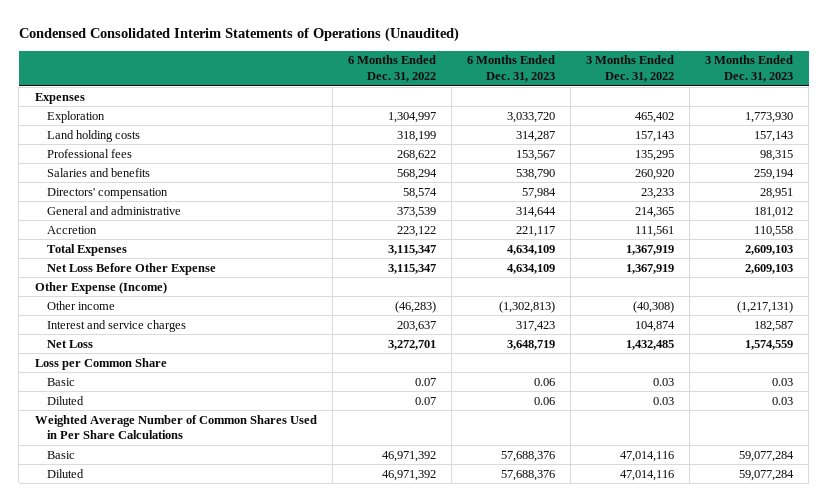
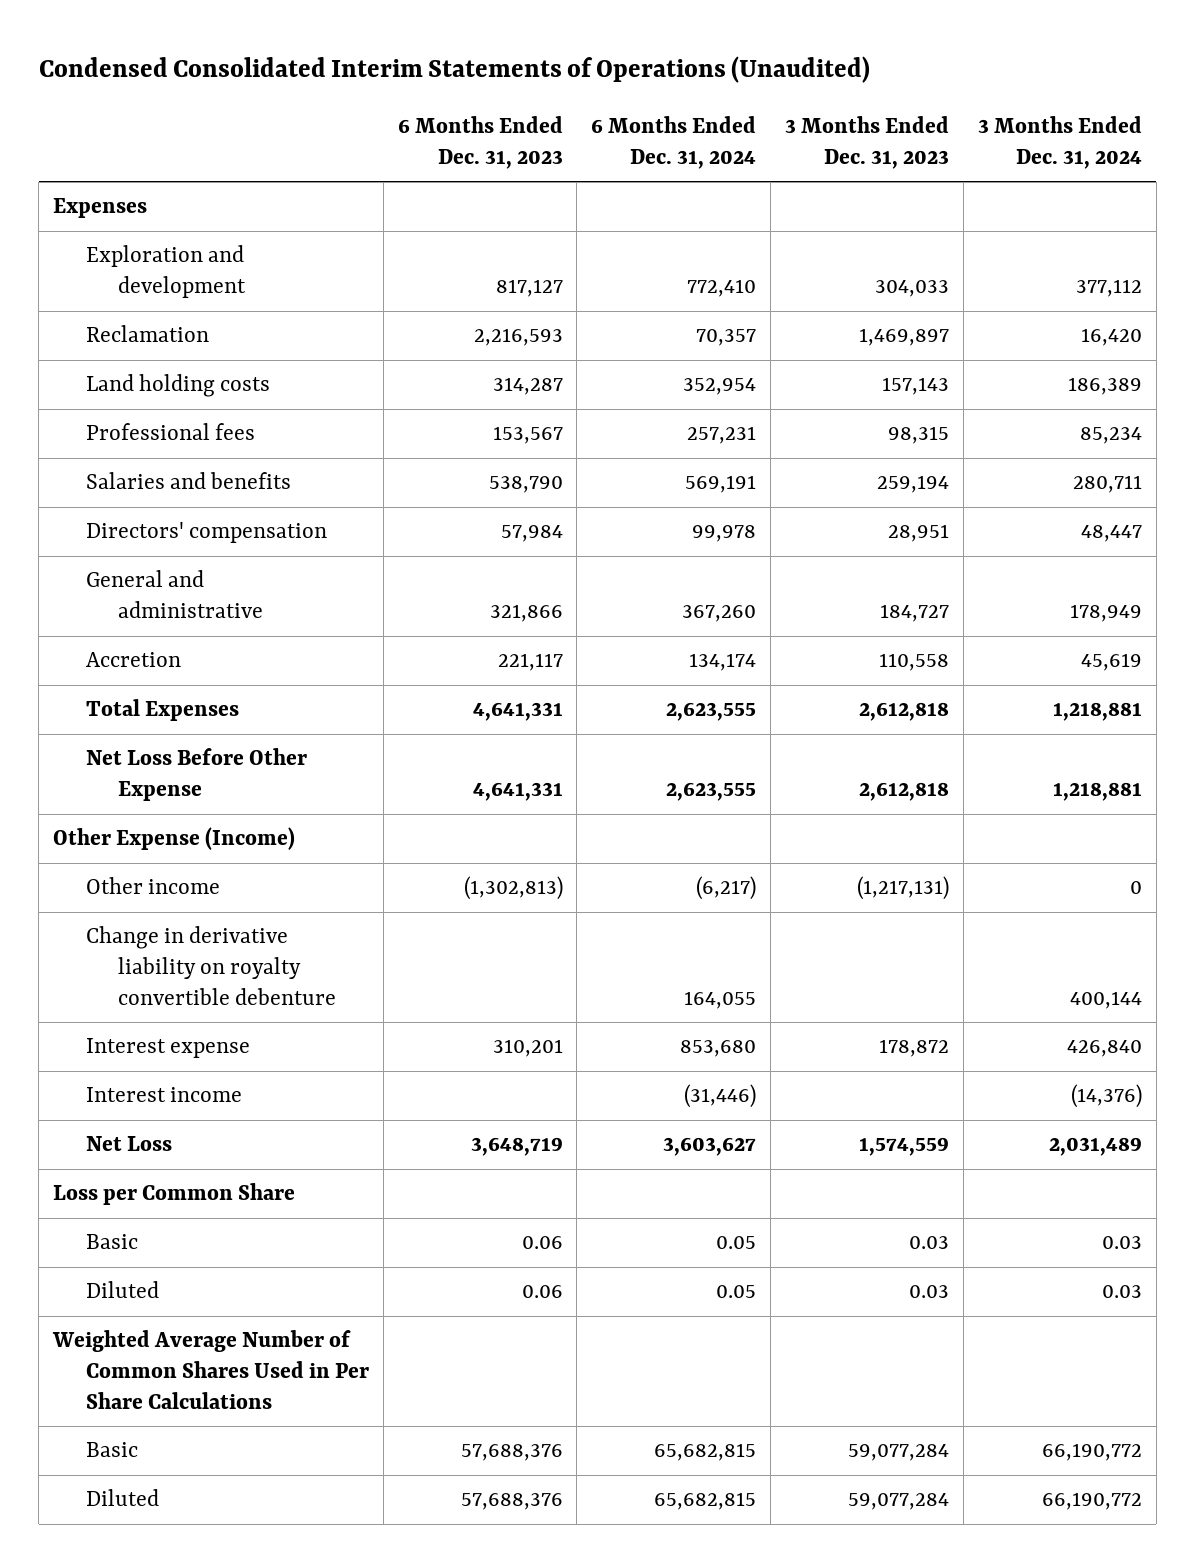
- | 6 Months Ended Dec. 31, 2022 | 6 Months Ended Dec. 31, 2023 | 3 Months Ended Dec. 31, 2022 | 3 Months Ended Dec. 31, 2023
+ | 6 Months Ended Dec. 31, 2023 | 6 Months Ended Dec. 31, 2024 | 3 Months Ended Dec. 31, 2023 | 3 Months Ended Dec. 31, 2024
- Exploration | 1,304,997 | 3,033,720 | 465,402 | 1,773,930
+ Exploration and development | 817,127 | 772,410 | 304,033 | 377,112
+ Reclamation | 2,216,593 | 70,357 | 1,469,897 | 16,420
- General and administrative | 373,539 | 314,644 | 214,365 | 181,012
+ General and administrative | 321,866 | 367,260 | 184,727 | 178,949
- Total Expenses | 3,115,347 | 4,634,109 | 1,367,919 | 2,609,103
- Net Loss Before Other Expense | 3,115,347 | 4,634,109 | 1,367,919 | 2,609,103
+ Total Expenses | 4,641,331 | 2,623,555 | 2,612,818 | 1,218,881
+ Net Loss Before Other Expense | 4,641,331 | 2,623,555 | 2,612,818 | 1,218,881
- Interest and service charges | 203,637 | 317,423 | 104,874 | 182,587
+ Change in derivative liability on royalty convertible debenture | | 164,055 | | 400,144
+ Interest expense | 310,201 | 853,680 | 178,872 | 426,840
+ Interest income | | (31,446) | | (14,376)

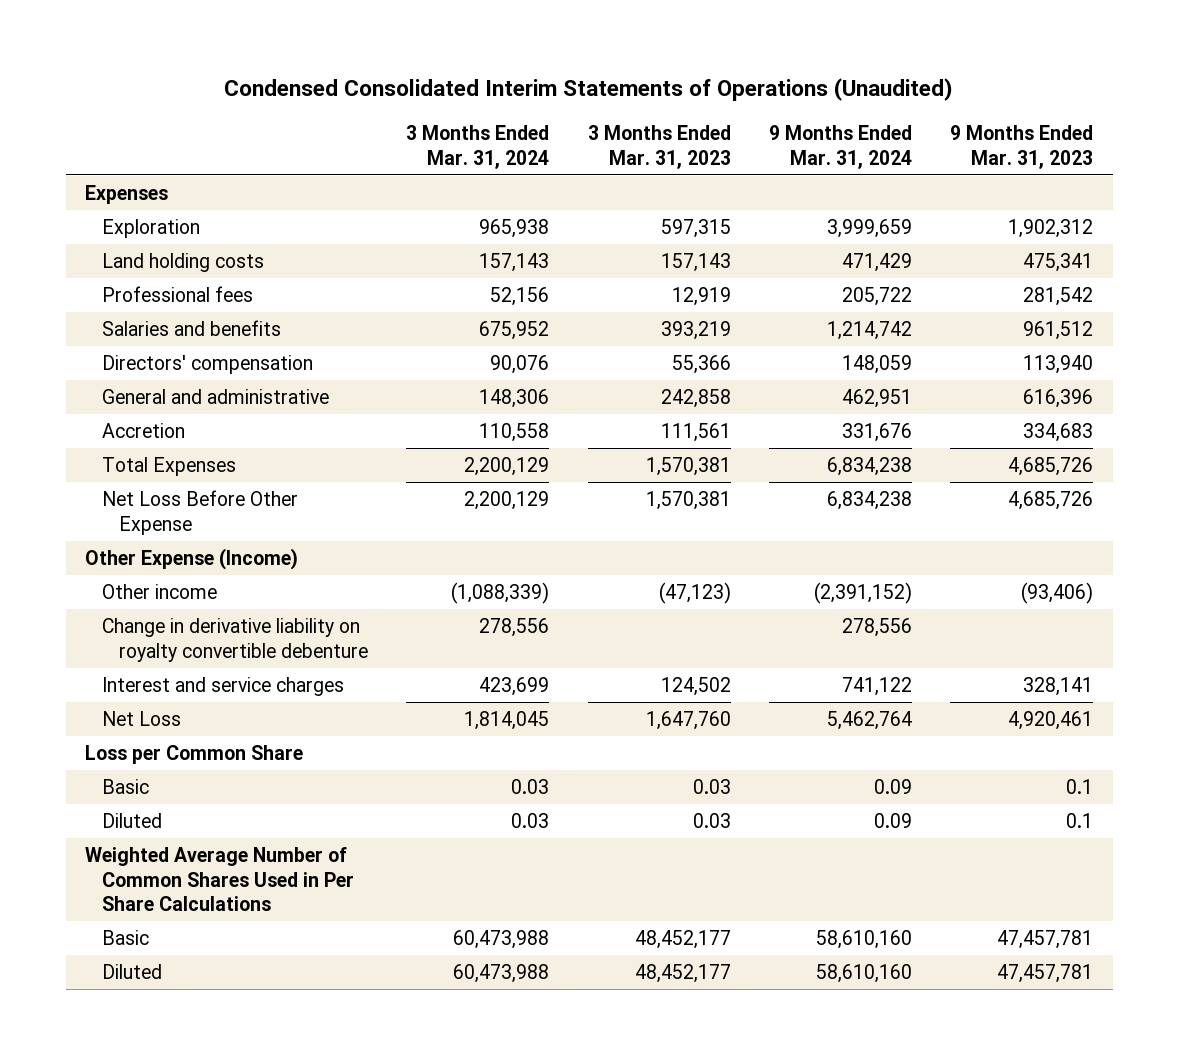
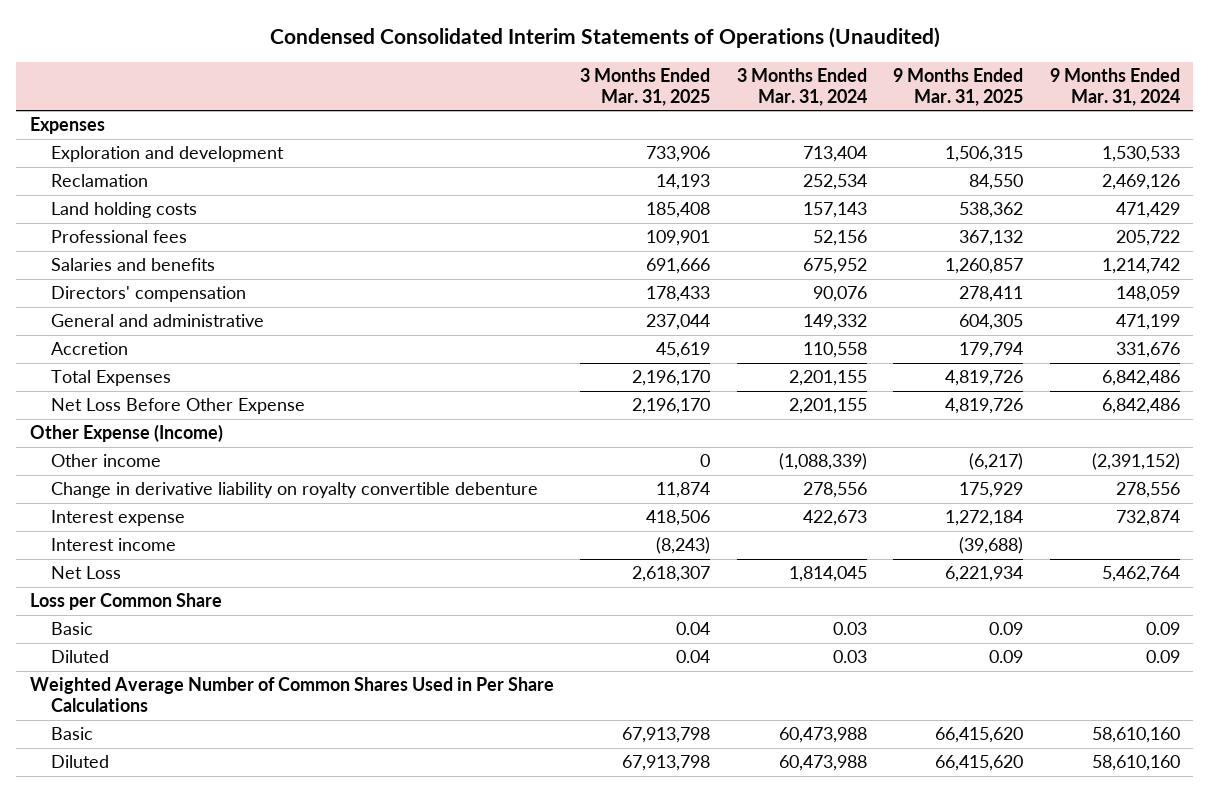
- | 3 Months Ended Mar. 31, 2024 | 3 Months Ended Mar. 31, 2023 | 9 Months Ended Mar. 31, 2024 | 9 Months Ended Mar. 31, 2023
+ | 3 Months Ended Mar. 31, 2025 | 3 Months Ended Mar. 31, 2024 | 9 Months Ended Mar. 31, 2025 | 9 Months Ended Mar. 31, 2024
- Exploration | 965,938 | 597,315 | 3,999,659 | 1,902,312
+ Exploration and development | 733,906 | 713,404 | 1,506,315 | 1,530,533
+ Reclamation | 14,193 | 252,534 | 84,550 | 2,469,126
- General and administrative | 148,306 | 242,858 | 462,951 | 616,396
+ General and administrative | 237,044 | 149,332 | 604,305 | 471,199
- Total Expenses | 2,200,129 | 1,570,381 | 6,834,238 | 4,685,726
- Net Loss Before Other Expense | 2,200,129 | 1,570,381 | 6,834,238 | 4,685,726
+ Total Expenses | 2,196,170 | 2,201,155 | 4,819,726 | 6,842,486
+ Net Loss Before Other Expense | 2,196,170 | 2,201,155 | 4,819,726 | 6,842,486
- Interest and service charges | 423,699 | 124,502 | 741,122 | 328,141
+ Interest expense | 418,506 | 422,673 | 1,272,184 | 732,874
+ Interest income | (8,243) | | (39,688) |

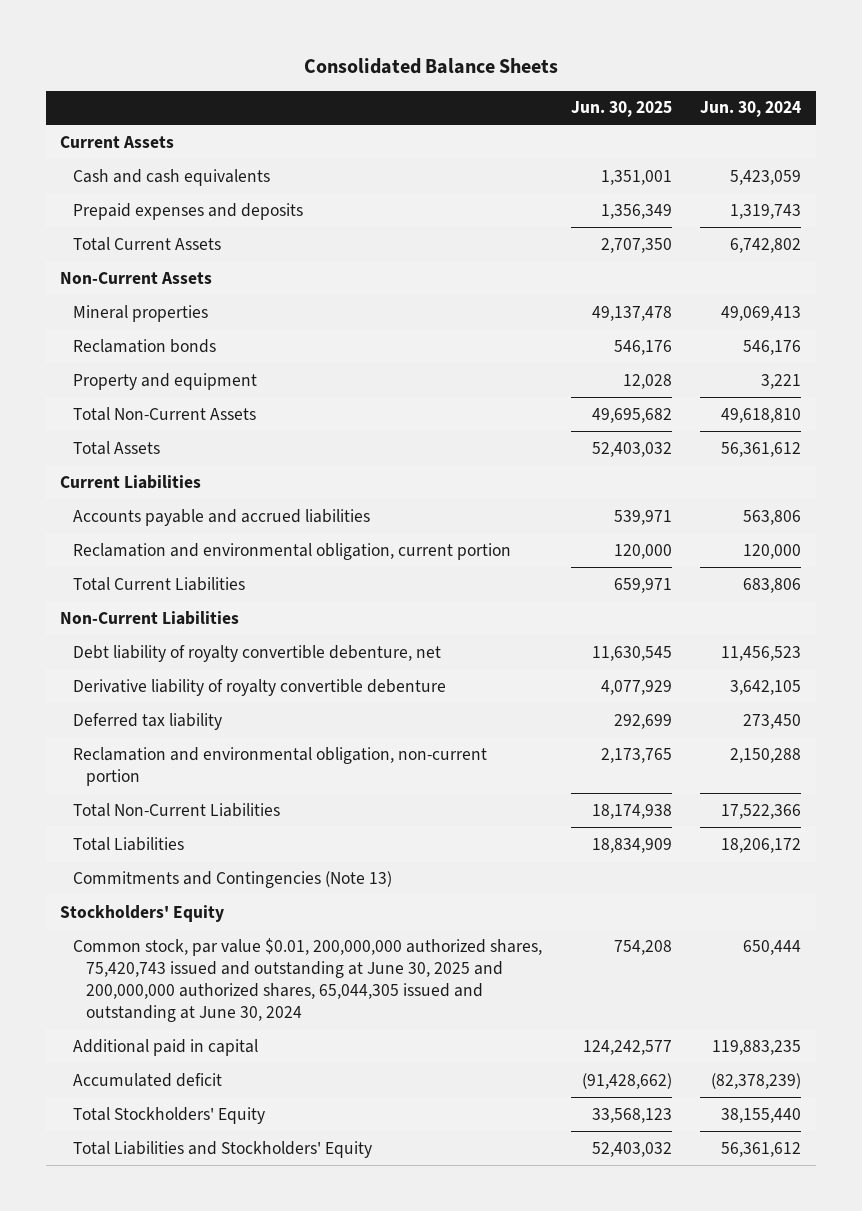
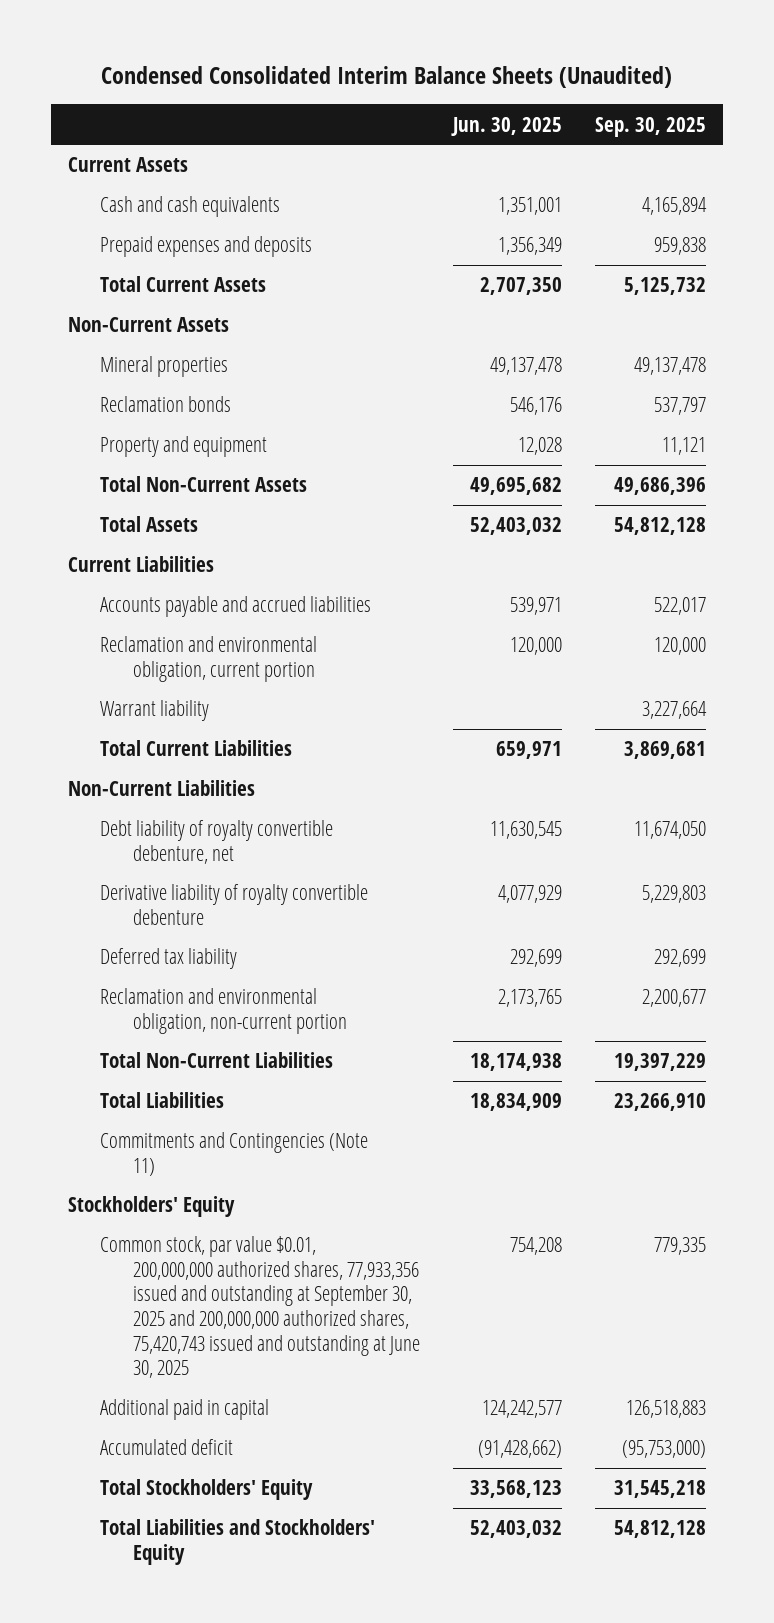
- Consolidated Balance Sheets
+ Condensed Consolidated Interim Balance Sheets (Unaudited)
- | Jun. 30, 2025 | Jun. 30, 2024
+ | Jun. 30, 2025 | Sep. 30, 2025
+ Warrant liability | | 3,227,664
- Commitments and Contingencies (Note 13)
+ Commitments and Contingencies (Note 11)
- Common stock, par value $0.01, 200,000,000 authorized shares, 75,420,743 issued and outstanding at June 30, 2025 and 200,000,000 authorized shares, 65,044,305 issued and outstanding at June 30, 2024 | 754,208 | 650,444
+ Common stock, par value $0.01, 200,000,000 authorized shares, 77,933,356 issued and outstanding at September 30, 2025 and 200,000,000 authorized shares, 75,420,743 issued and outstanding at June 30, 2025 | 754,208 | 779,335

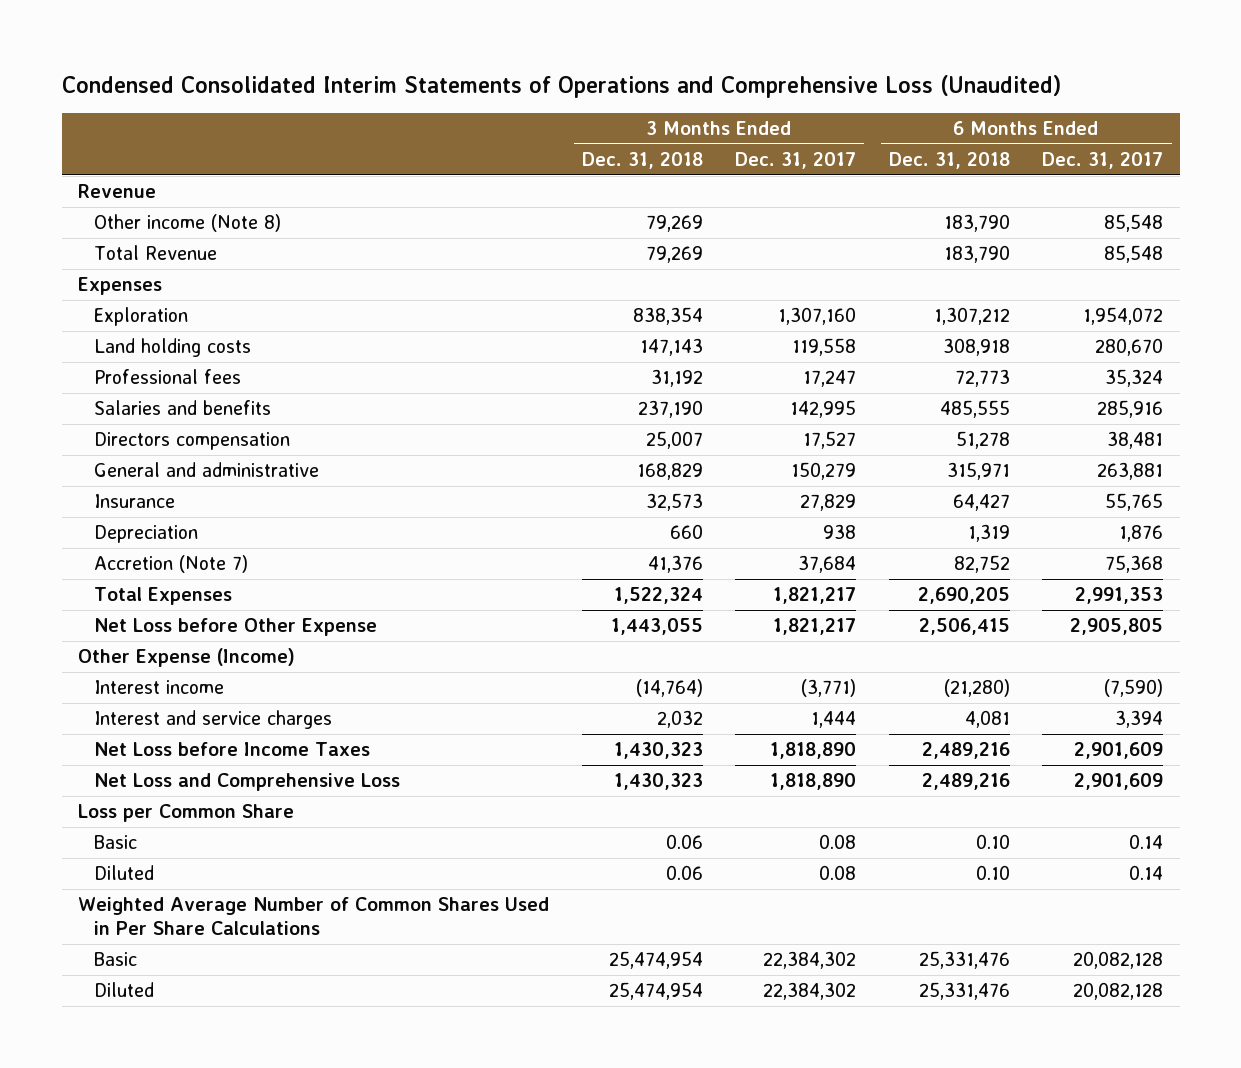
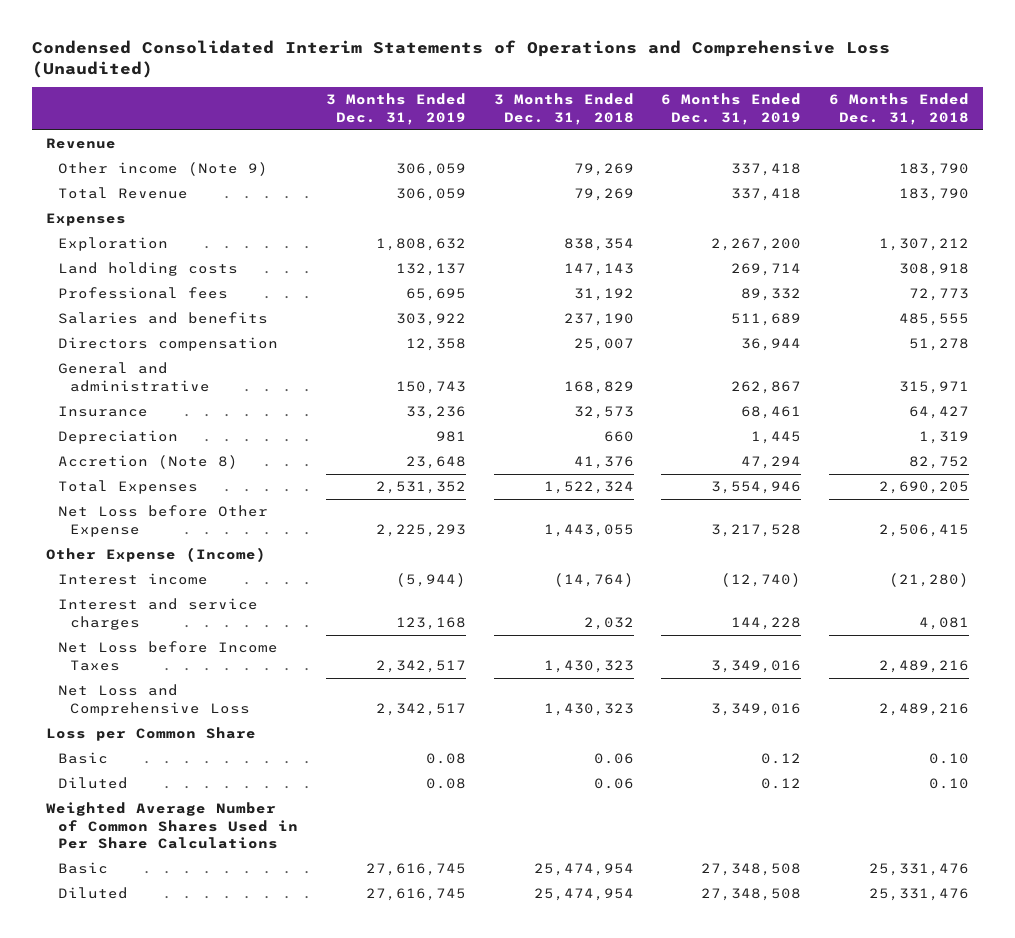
- | 3 Months Ended Dec. 31, 2018 | 3 Months Ended Dec. 31, 2017 | 6 Months Ended Dec. 31, 2018 | 6 Months Ended Dec. 31, 2017
+ | 3 Months Ended Dec. 31, 2019 | 3 Months Ended Dec. 31, 2018 | 6 Months Ended Dec. 31, 2019 | 6 Months Ended Dec. 31, 2018
- Other income (Note 8) | 79,269 | | 183,790 | 85,548
+ Other income (Note 9) | 306,059 | 79,269 | 337,418 | 183,790
- Accretion (Note 7) | 41,376 | 37,684 | 82,752 | 75,368
+ Accretion (Note 8) | 23,648 | 41,376 | 47,294 | 82,752

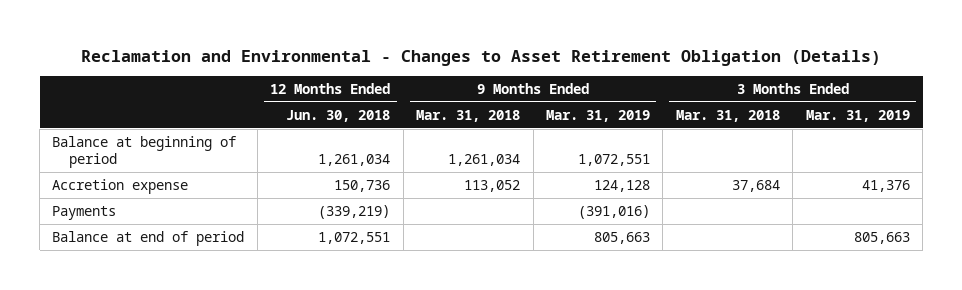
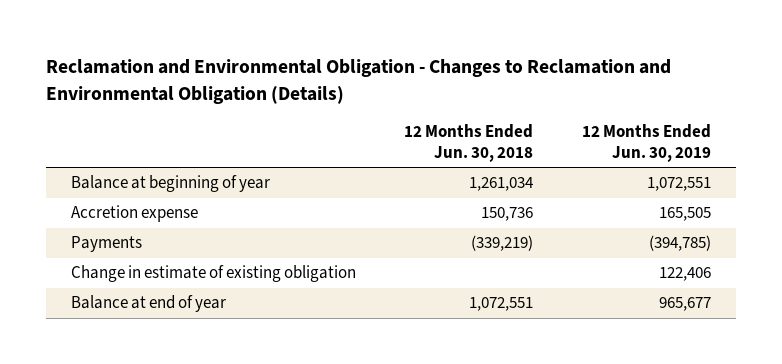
- Reclamation and Environmental - Changes to Asset Retirement Obligation (Details)
+ Reclamation and Environmental Obligation - Changes to Reclamation and Environmental Obligation (Details)
- | 12 Months Ended Jun. 30, 2018 | 9 Months Ended Mar. 31, 2018 | 9 Months Ended Mar. 31, 2019 | 3 Months Ended Mar. 31, 2018 | 3 Months Ended Mar. 31, 2019
+ | 12 Months Ended Jun. 30, 2018 | 12 Months Ended Jun. 30, 2019
- Balance at beginning of period | 1,261,034 | 1,261,034 | 1,072,551 | |
+ Balance at beginning of year | 1,261,034 | 1,072,551
- Balance at end of period | 1,072,551 | | 805,663 | | 805,663
+ Change in estimate of existing obligation | | 122,406
+ Balance at end of year | 1,072,551 | 965,677

